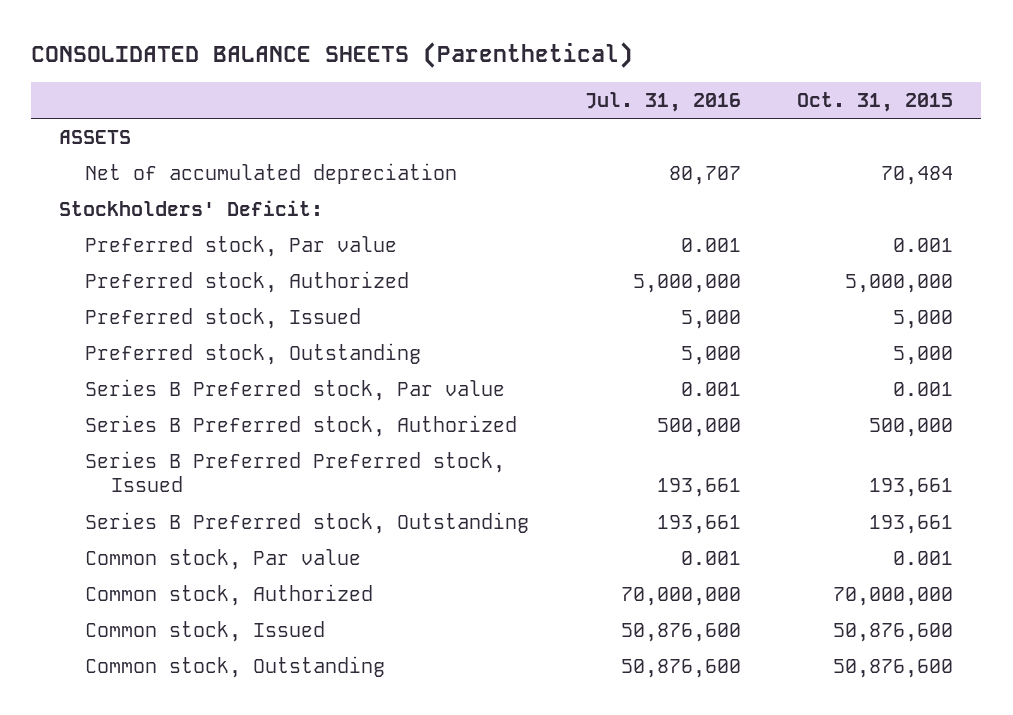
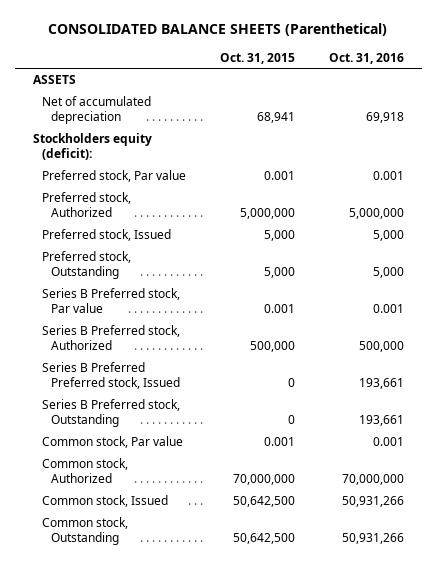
- | Jul. 31, 2016 | Oct. 31, 2015
+ | Oct. 31, 2015 | Oct. 31, 2016
- Net of accumulated depreciation | 80,707 | 70,484
- Stockholders' Deficit:
+ Net of accumulated depreciation | 68,941 | 69,918
+ Stockholders equity (deficit):
- Series B Preferred Preferred stock, Issued | 193,661 | 193,661
- Series B Preferred stock, Outstanding | 193,661 | 193,661
+ Series B Preferred Preferred stock, Issued | 0 | 193,661
+ Series B Preferred stock, Outstanding | 0 | 193,661
- Common stock, Issued | 50,876,600 | 50,876,600
- Common stock, Outstanding | 50,876,600 | 50,876,600
+ Common stock, Issued | 50,642,500 | 50,931,266
+ Common stock, Outstanding | 50,642,500 | 50,931,266

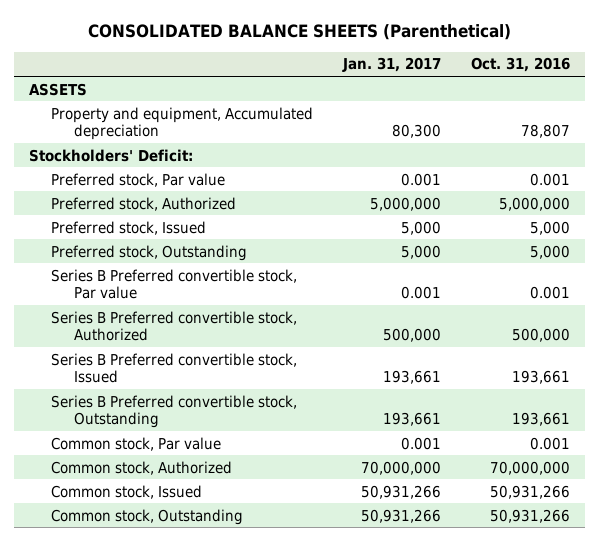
- | Oct. 31, 2015 | Oct. 31, 2016
+ | Jan. 31, 2017 | Oct. 31, 2016
- Net of accumulated depreciation | 68,941 | 69,918
- Stockholders equity (deficit):
+ Property and equipment, Accumulated depreciation | 80,300 | 78,807
+ Stockholders' Deficit:
- Series B Preferred stock, Par value | 0.001 | 0.001
- Series B Preferred stock, Authorized | 500,000 | 500,000
- Series B Preferred Preferred stock, Issued | 0 | 193,661
- Series B Preferred stock, Outstanding | 0 | 193,661
+ Series B Preferred convertible stock, Par value | 0.001 | 0.001
+ Series B Preferred convertible stock, Authorized | 500,000 | 500,000
+ Series B Preferred convertible stock, Issued | 193,661 | 193,661
+ Series B Preferred convertible stock, Outstanding | 193,661 | 193,661

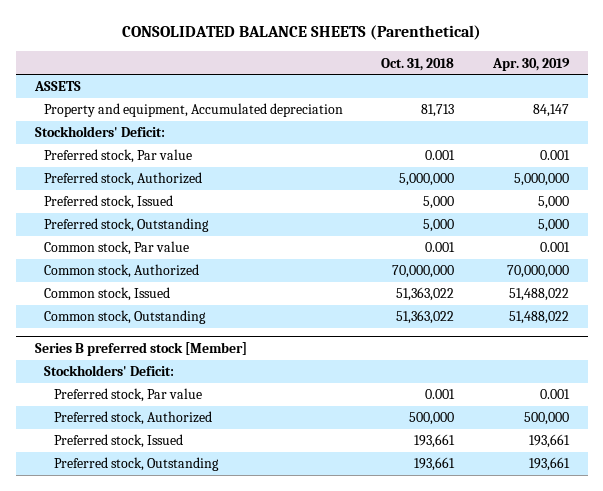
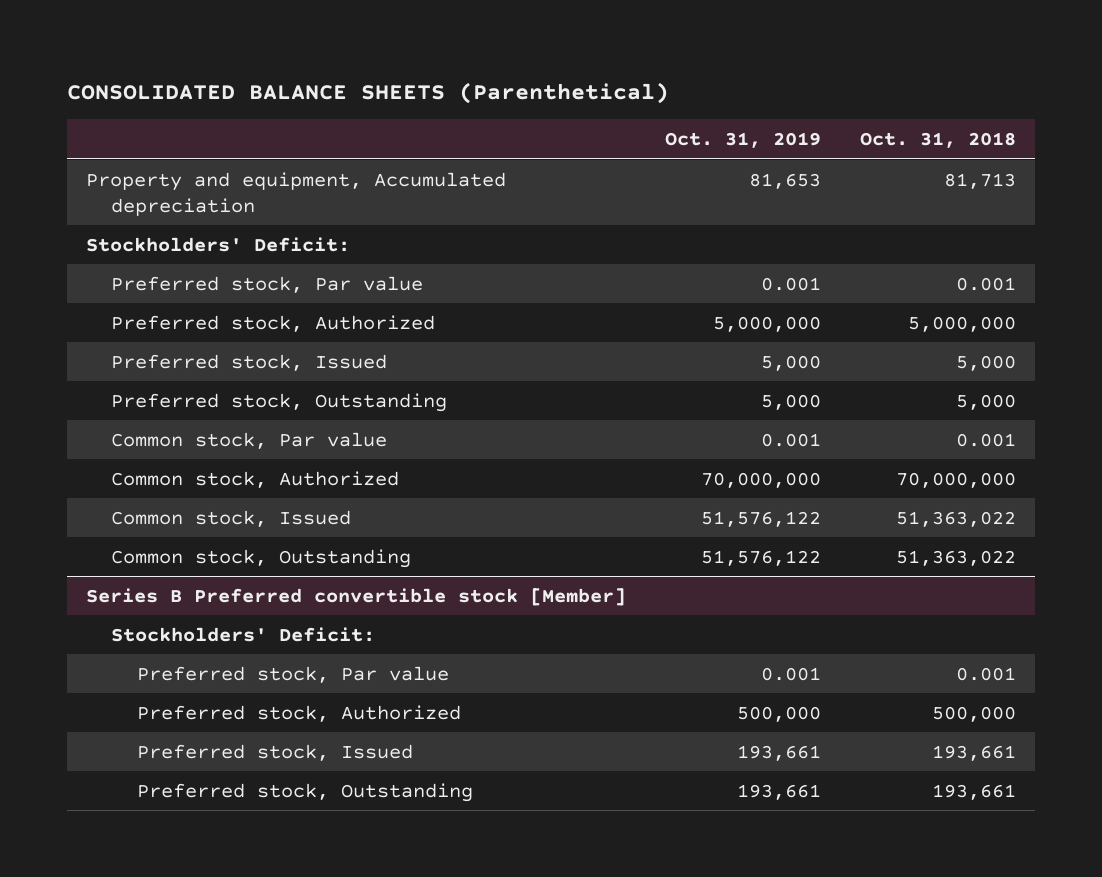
- | Oct. 31, 2018 | Apr. 30, 2019
+ | Oct. 31, 2019 | Oct. 31, 2018
- ASSETS
- Series B preferred stock [Member]
+ Series B Preferred convertible stock [Member]

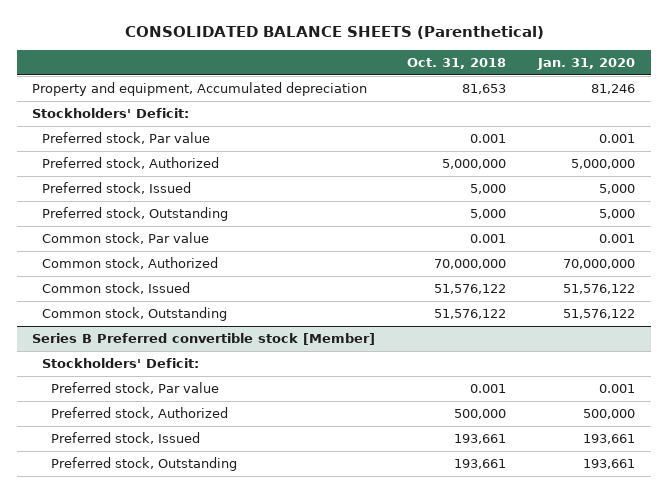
- | Oct. 31, 2019 | Oct. 31, 2018
+ | Oct. 31, 2018 | Jan. 31, 2020
- Property and equipment, Accumulated depreciation | 81,653 | 81,713
+ Property and equipment, Accumulated depreciation | 81,653 | 81,246
- Common stock, Issued | 51,576,122 | 51,363,022
- Common stock, Outstanding | 51,576,122 | 51,363,022
+ Common stock, Issued | 51,576,122 | 51,576,122
+ Common stock, Outstanding | 51,576,122 | 51,576,122

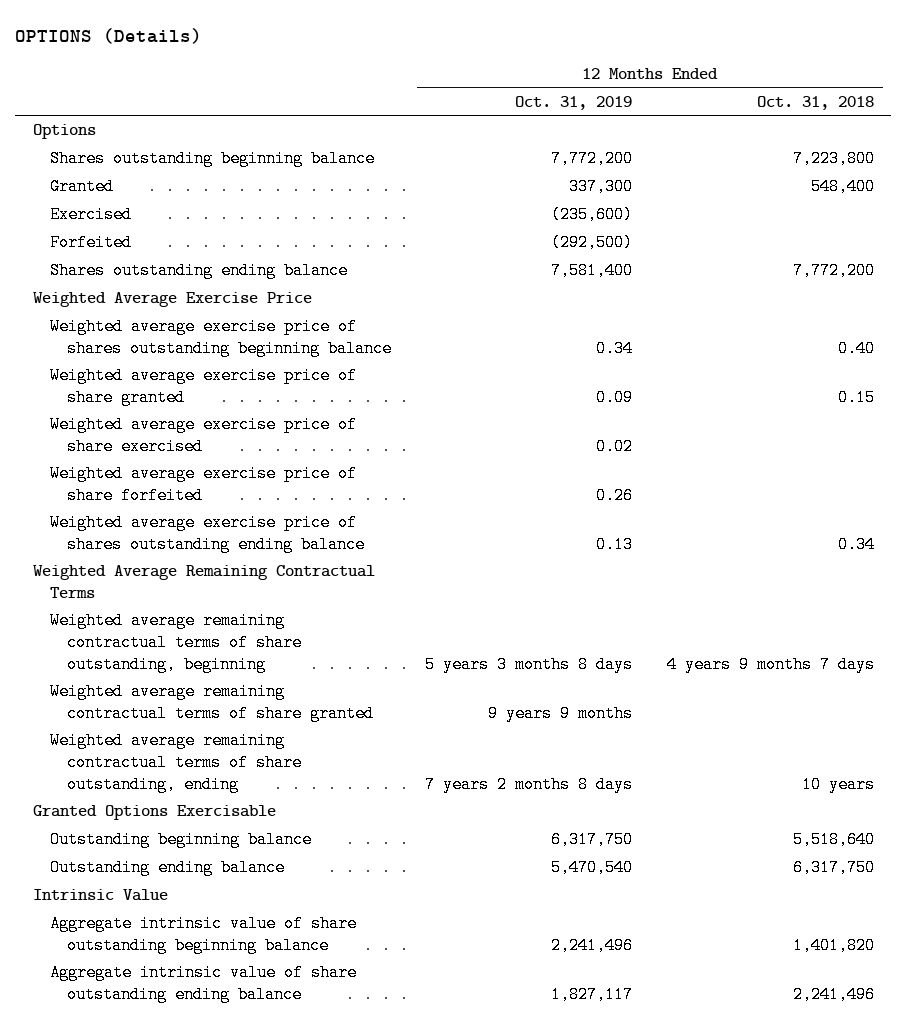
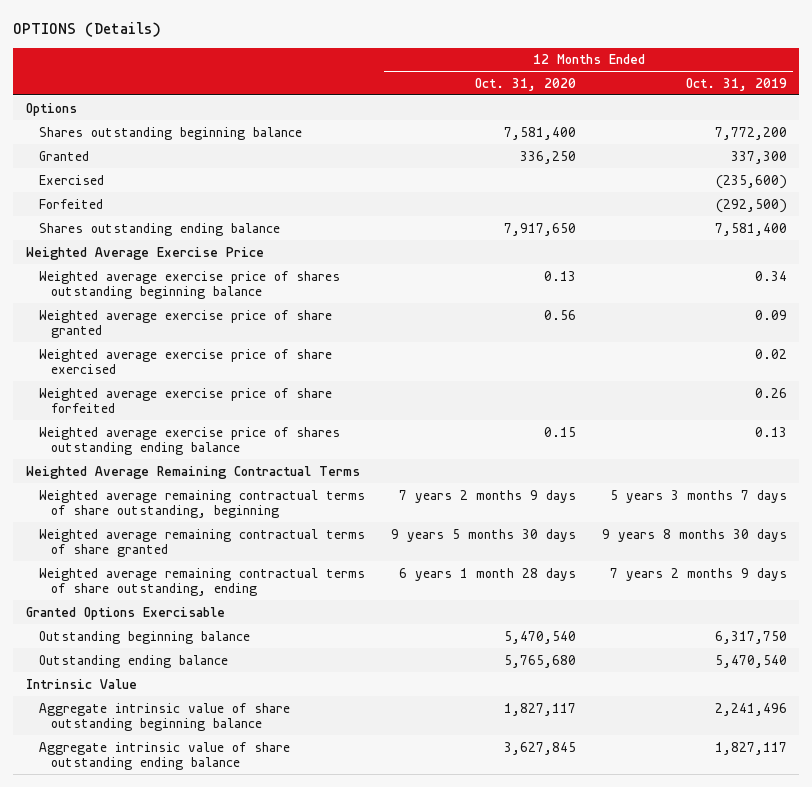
- | 12 Months Ended Oct. 31, 2019 | 12 Months Ended Oct. 31, 2018
+ | 12 Months Ended Oct. 31, 2020 | 12 Months Ended Oct. 31, 2019
- Weighted average remaining contractual terms of share outstanding, beginning | 5 years 3 months 8 days | 4 years 9 months 7 days
- Weighted average remaining contractual terms of share granted | 9 years 9 months |
- Weighted average remaining contractual terms of share outstanding, ending | 7 years 2 months 8 days | 10 years
+ Weighted average remaining contractual terms of share outstanding, beginning | 7 years 2 months 9 days | 5 years 3 months 7 days
+ Weighted average remaining contractual terms of share granted | 9 years 5 months 30 days | 9 years 8 months 30 days
+ Weighted average remaining contractual terms of share outstanding, ending | 6 years 1 month 28 days | 7 years 2 months 9 days

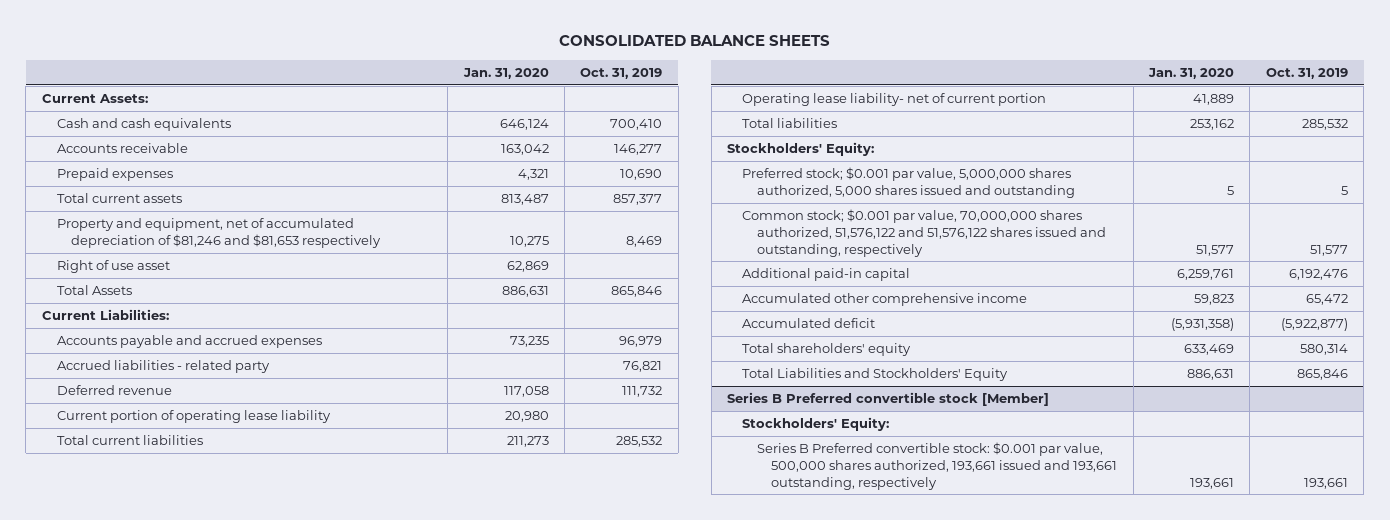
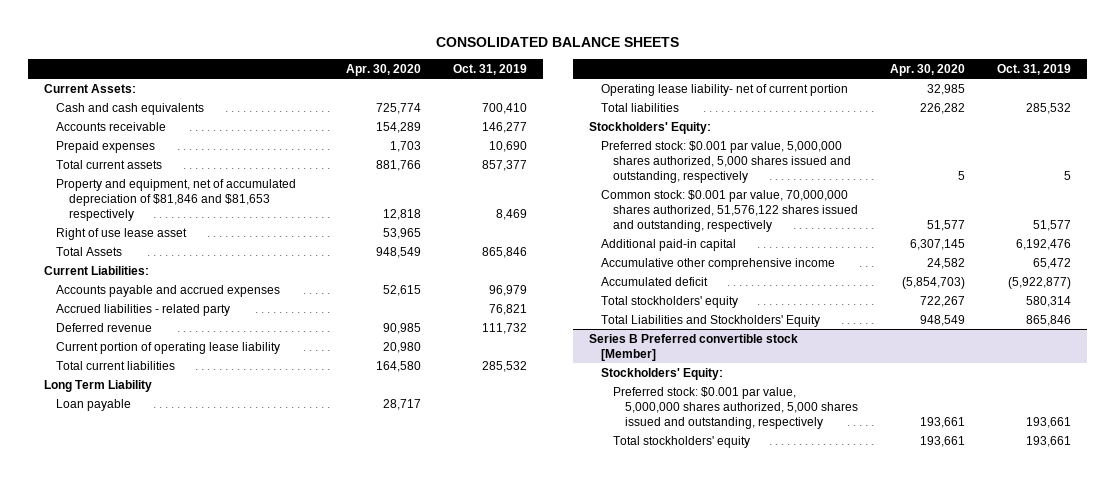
- | Jan. 31, 2020 | Oct. 31, 2019
+ | Apr. 30, 2020 | Oct. 31, 2019
- Property and equipment, net of accumulated depreciation of $81,246 and $81,653 respectively | 10,275 | 8,469
- Right of use asset | 62,869 |
+ Property and equipment, net of accumulated depreciation of $81,846 and $81,653 respectively | 12,818 | 8,469
+ Right of use lease asset | 53,965 |
+ Long Term Liability
+ Loan payable | 28,717 |
- Preferred stock; $0.001 par value, 5,000,000 shares authorized, 5,000 shares issued and outstanding | 5 | 5
- Common stock; $0.001 par value, 70,000,000 shares authorized, 51,576,122 and 51,576,122 shares issued and outstanding, respectively | 51,577 | 51,577
+ Preferred stock: $0.001 par value, 5,000,000 shares authorized, 5,000 shares issued and outstanding, respectively | 5 | 5
+ Common stock: $0.001 par value, 70,000,000 shares authorized, 51,576,122 shares issued and outstanding, respectively | 51,577 | 51,577
- Accumulated other comprehensive income | 59,823 | 65,472
+ Accumulative other comprehensive income | 24,582 | 65,472
- Total shareholders' equity | 633,469 | 580,314
+ Total stockholders' equity | 722,267 | 580,314
@ Series B Preferred convertible stock [Member]
- Series B Preferred convertible stock: $0.001 par value, 500,000 shares authorized, 193,661 issued and 193,661 outstanding, respectively | 193,661 | 193,661
+ Preferred stock: $0.001 par value, 5,000,000 shares authorized, 5,000 shares issued and outstanding, respectively | 193,661 | 193,661
+ Total stockholders' equity | 193,661 | 193,661

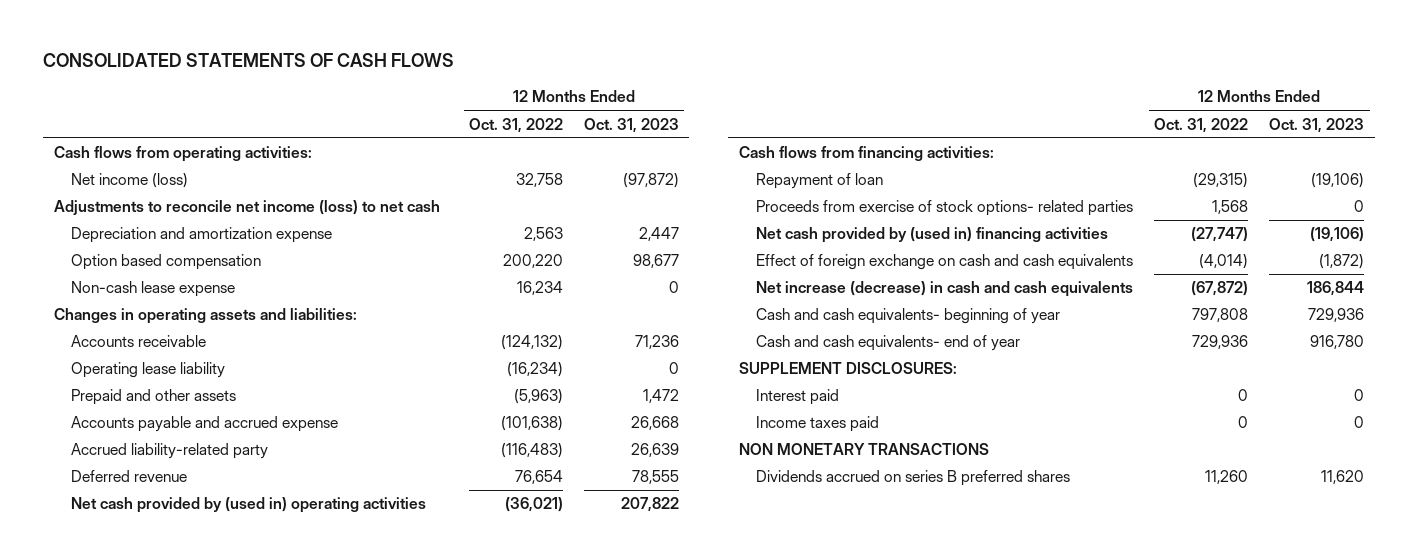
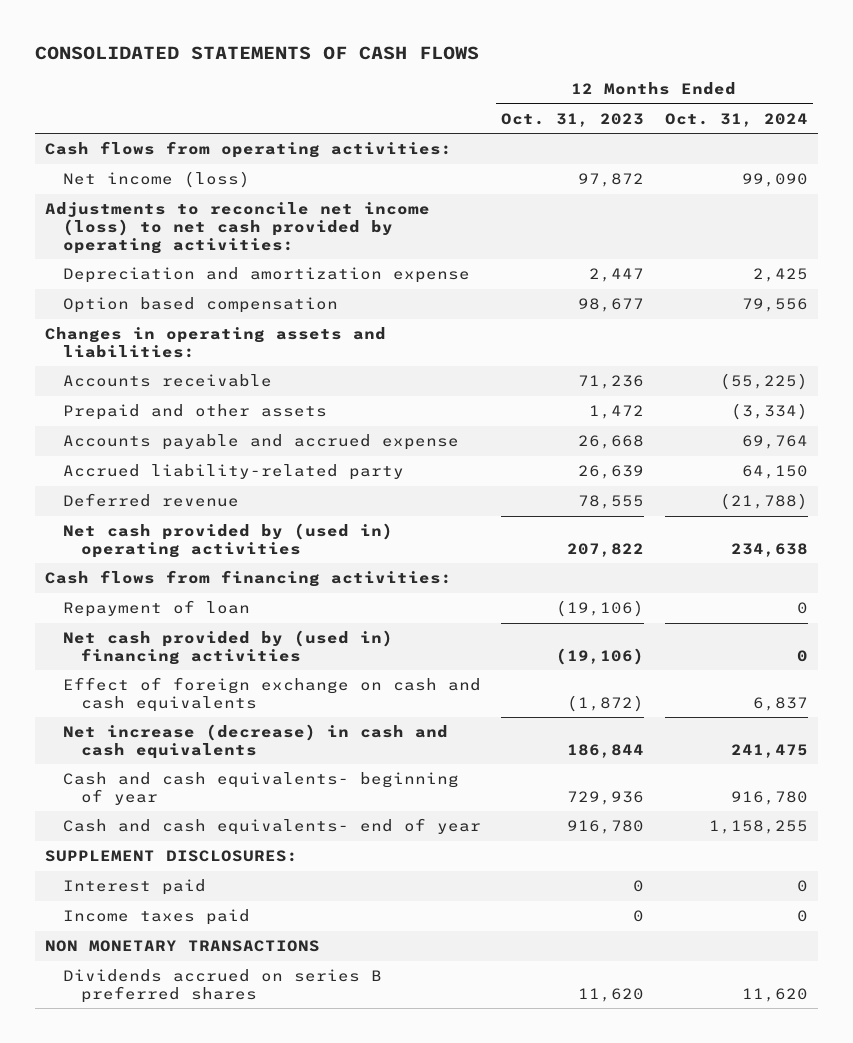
- | 12 Months Ended Oct. 31, 2022 | 12 Months Ended Oct. 31, 2023
+ | 12 Months Ended Oct. 31, 2023 | 12 Months Ended Oct. 31, 2024
- Net income (loss) | 32,758 | (97,872)
- Adjustments to reconcile net income (loss) to net cash
+ Net income (loss) | 97,872 | 99,090
+ Adjustments to reconcile net income (loss) to net cash provided by operating activities:
- Non-cash lease expense | 16,234 | 0
- Operating lease liability | (16,234) | 0
- Proceeds from exercise of stock options- related parties | 1,568 | 0

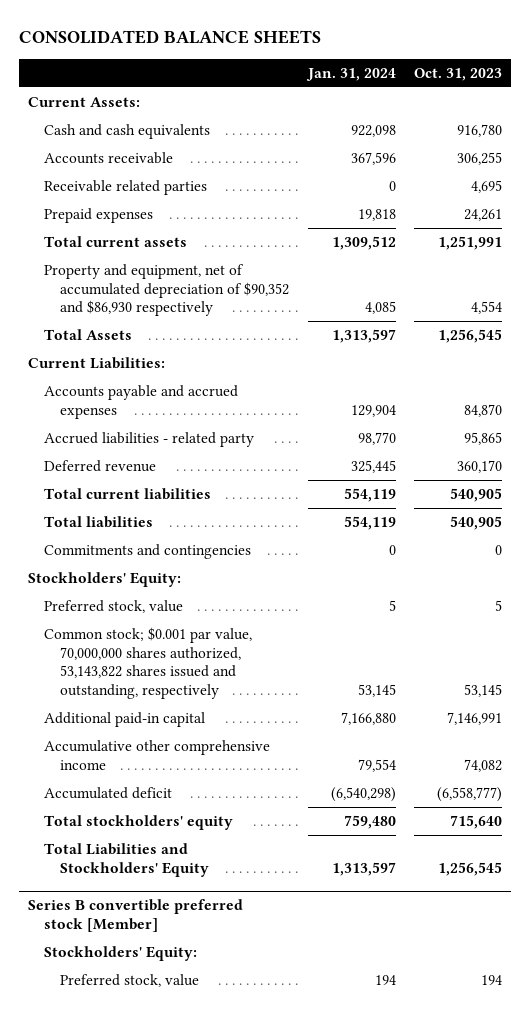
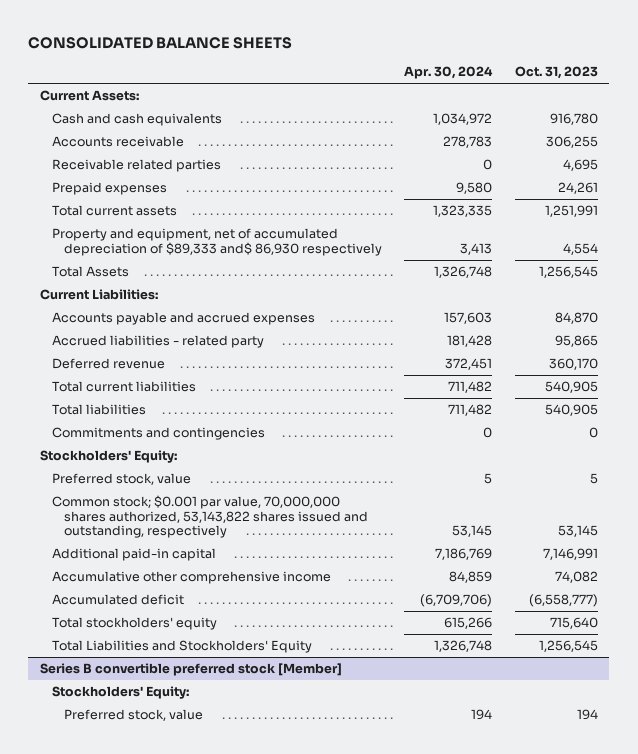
- | Jan. 31, 2024 | Oct. 31, 2023
+ | Apr. 30, 2024 | Oct. 31, 2023
- Property and equipment, net of accumulated depreciation of $90,352 and $86,930 respectively | 4,085 | 4,554
+ Property and equipment, net of accumulated depreciation of $89,333 and$ 86,930 respectively | 3,413 | 4,554

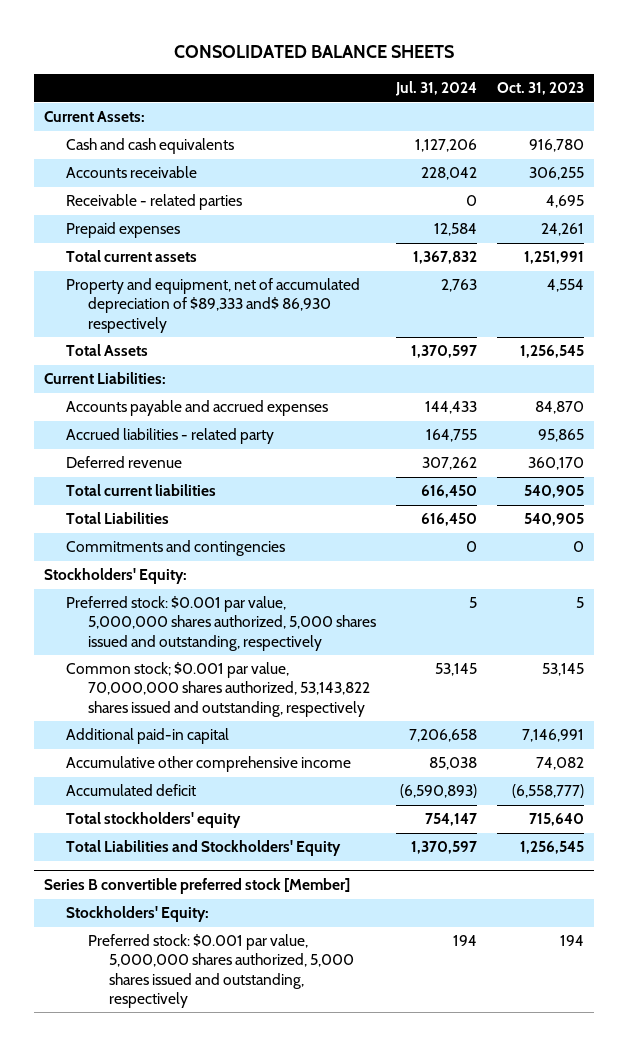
- | Apr. 30, 2024 | Oct. 31, 2023
+ | Jul. 31, 2024 | Oct. 31, 2023
- Receivable related parties | 0 | 4,695
+ Receivable - related parties | 0 | 4,695
- Total liabilities | 711,482 | 540,905
+ Total Liabilities | 616,450 | 540,905
- Preferred stock, value | 5 | 5
+ Preferred stock: $0.001 par value, 5,000,000 shares authorized, 5,000 shares issued and outstanding, respectively | 5 | 5
@ Series B convertible preferred stock [Member]
- Preferred stock, value | 194 | 194
+ Preferred stock: $0.001 par value, 5,000,000 shares authorized, 5,000 shares issued and outstanding, respectively | 194 | 194

